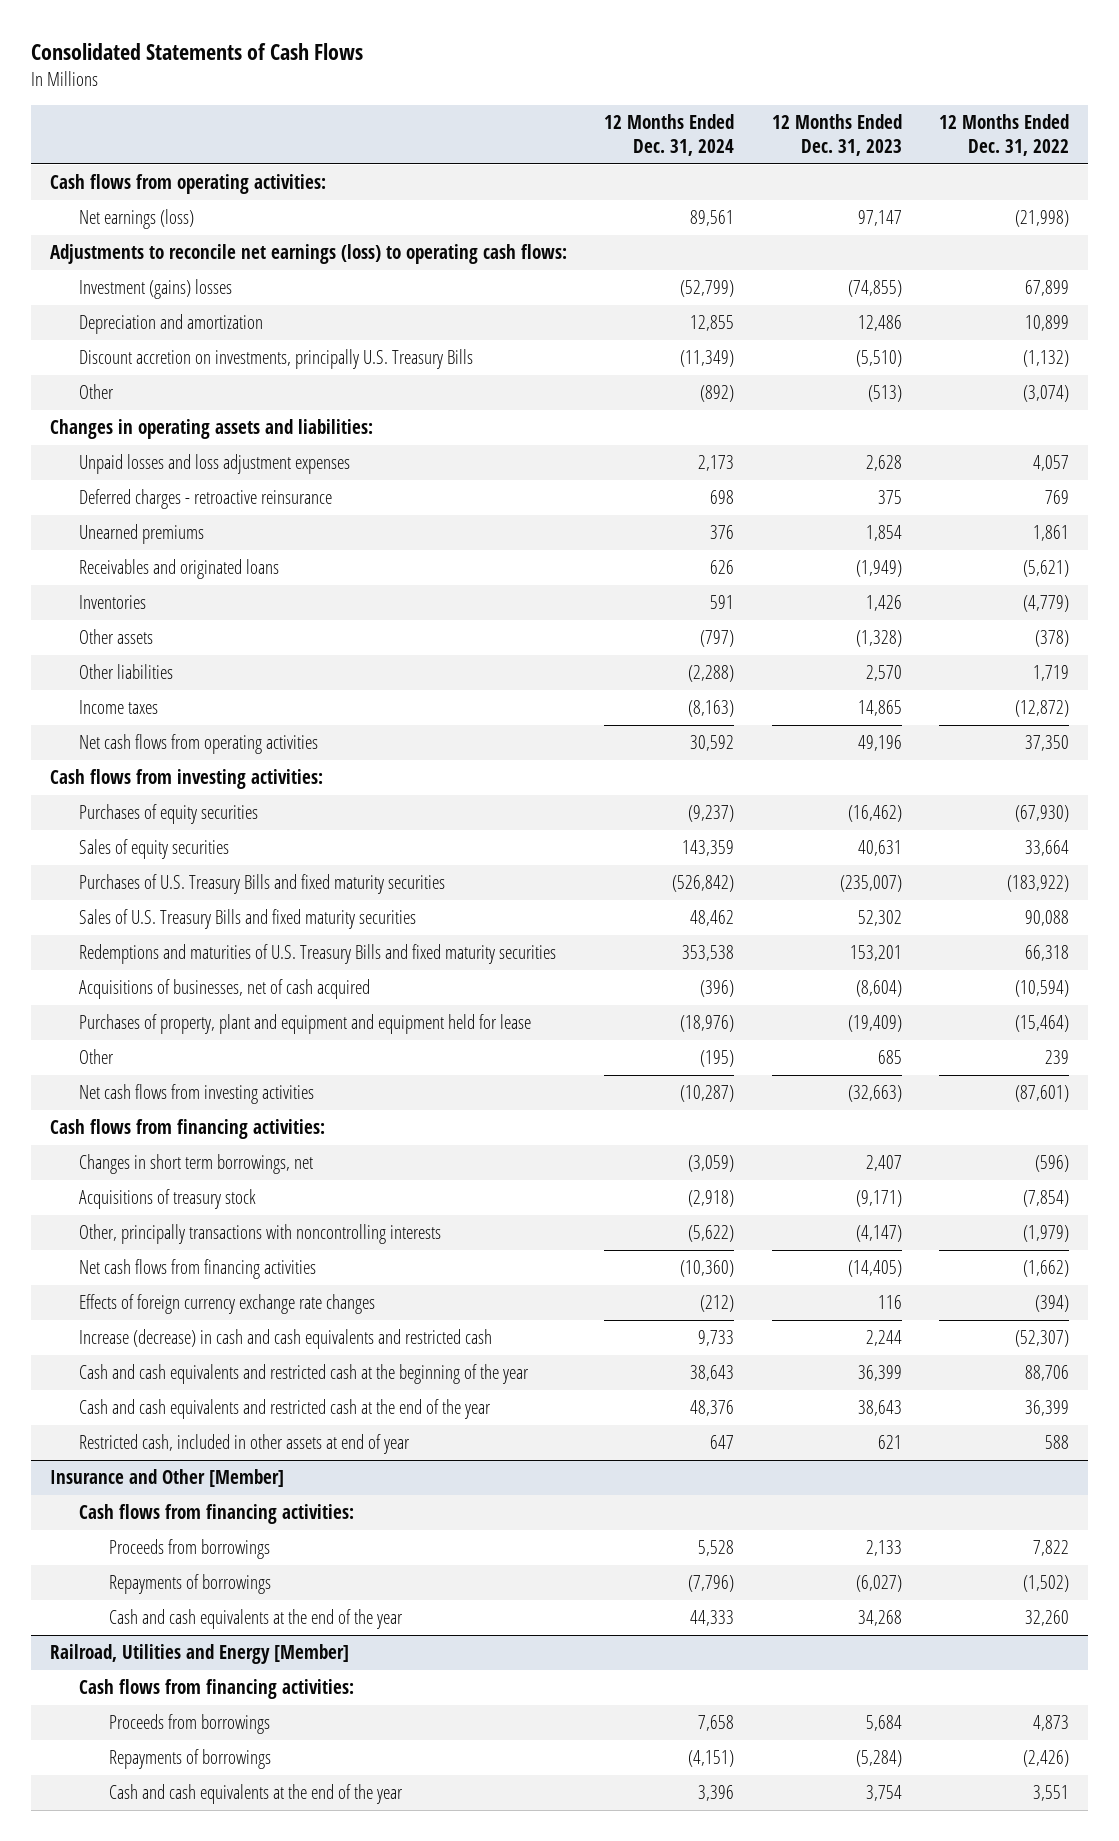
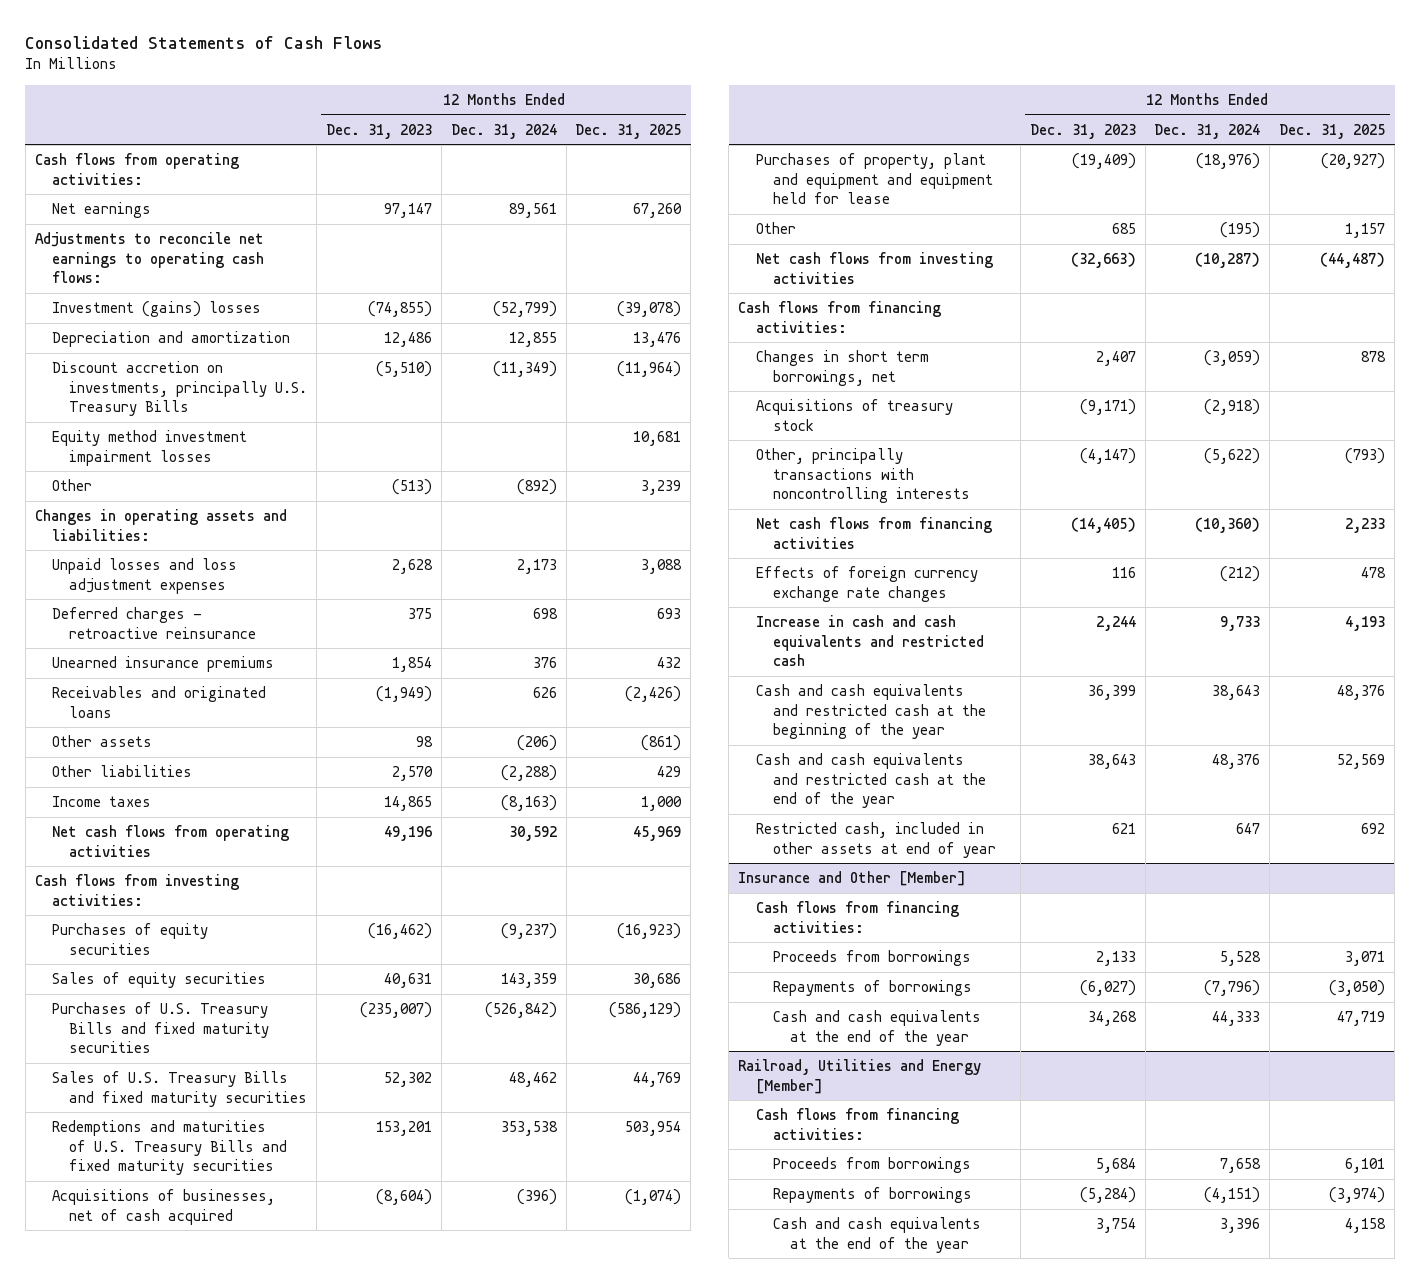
- | 12 Months Ended Dec. 31, 2024 | 12 Months Ended Dec. 31, 2023 | 12 Months Ended Dec. 31, 2022
+ | 12 Months Ended Dec. 31, 2023 | 12 Months Ended Dec. 31, 2024 | 12 Months Ended Dec. 31, 2025
- Net earnings (loss) | 89,561 | 97,147 | (21,998)
- Adjustments to reconcile net earnings (loss) to operating cash flows:
+ Net earnings | 97,147 | 89,561 | 67,260
+ Adjustments to reconcile net earnings to operating cash flows:
+ Equity method investment impairment losses | | | 10,681
- Unearned premiums | 376 | 1,854 | 1,861
+ Unearned insurance premiums | 1,854 | 376 | 432
- Inventories | 591 | 1,426 | (4,779)
- Other assets | (797) | (1,328) | (378)
+ Other assets | 98 | (206) | (861)
- Increase (decrease) in cash and cash equivalents and restricted cash | 9,733 | 2,244 | (52,307)
+ Increase in cash and cash equivalents and restricted cash | 2,244 | 9,733 | 4,193

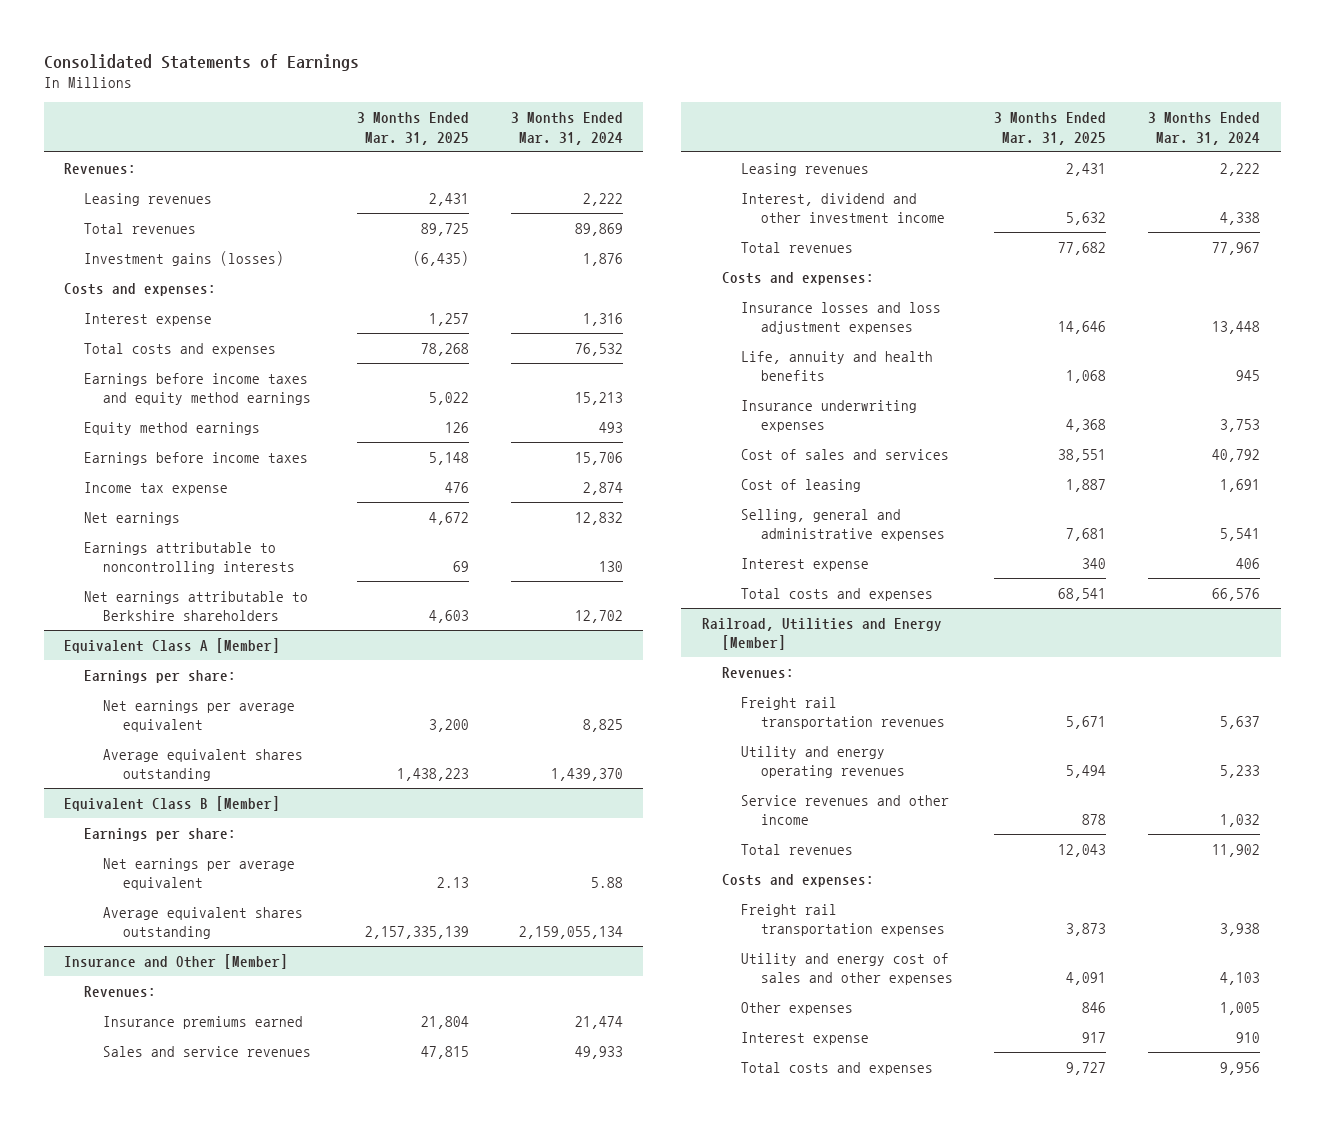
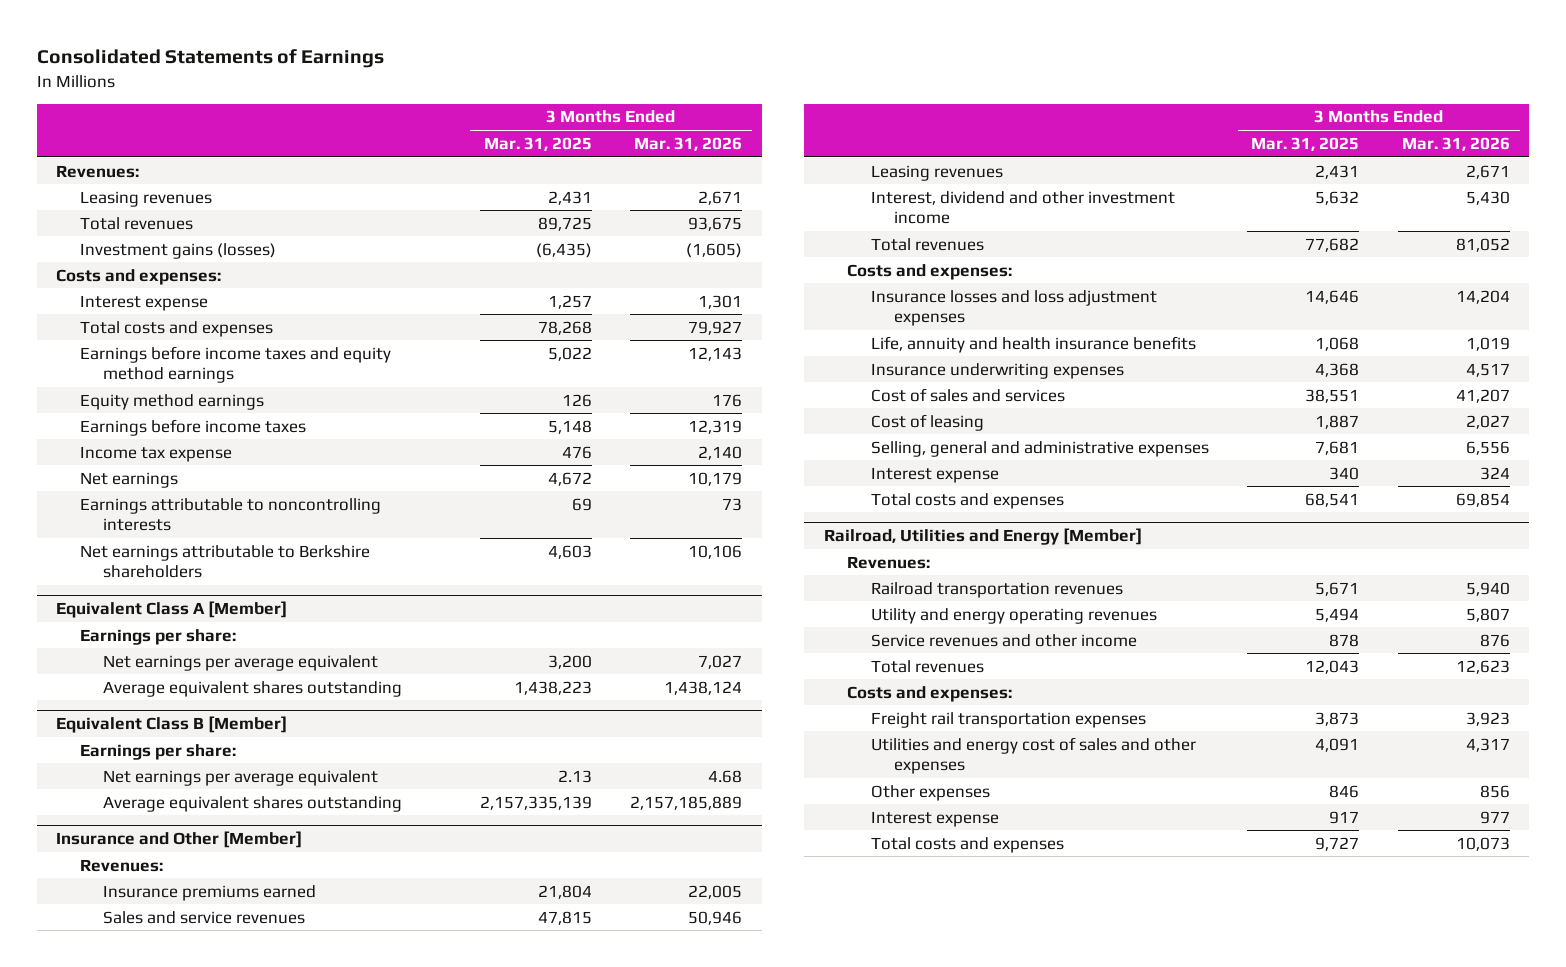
- | 3 Months Ended Mar. 31, 2025 | 3 Months Ended Mar. 31, 2024
+ | 3 Months Ended Mar. 31, 2025 | 3 Months Ended Mar. 31, 2026
@ Insurance and Other [Member]
- Life, annuity and health benefits | 1,068 | 945
+ Life, annuity and health insurance benefits | 1,068 | 1,019
@ Railroad, Utilities and Energy [Member]
- Freight rail transportation revenues | 5,671 | 5,637
+ Railroad transportation revenues | 5,671 | 5,940
- Utility and energy cost of sales and other expenses | 4,091 | 4,103
+ Utilities and energy cost of sales and other expenses | 4,091 | 4,317

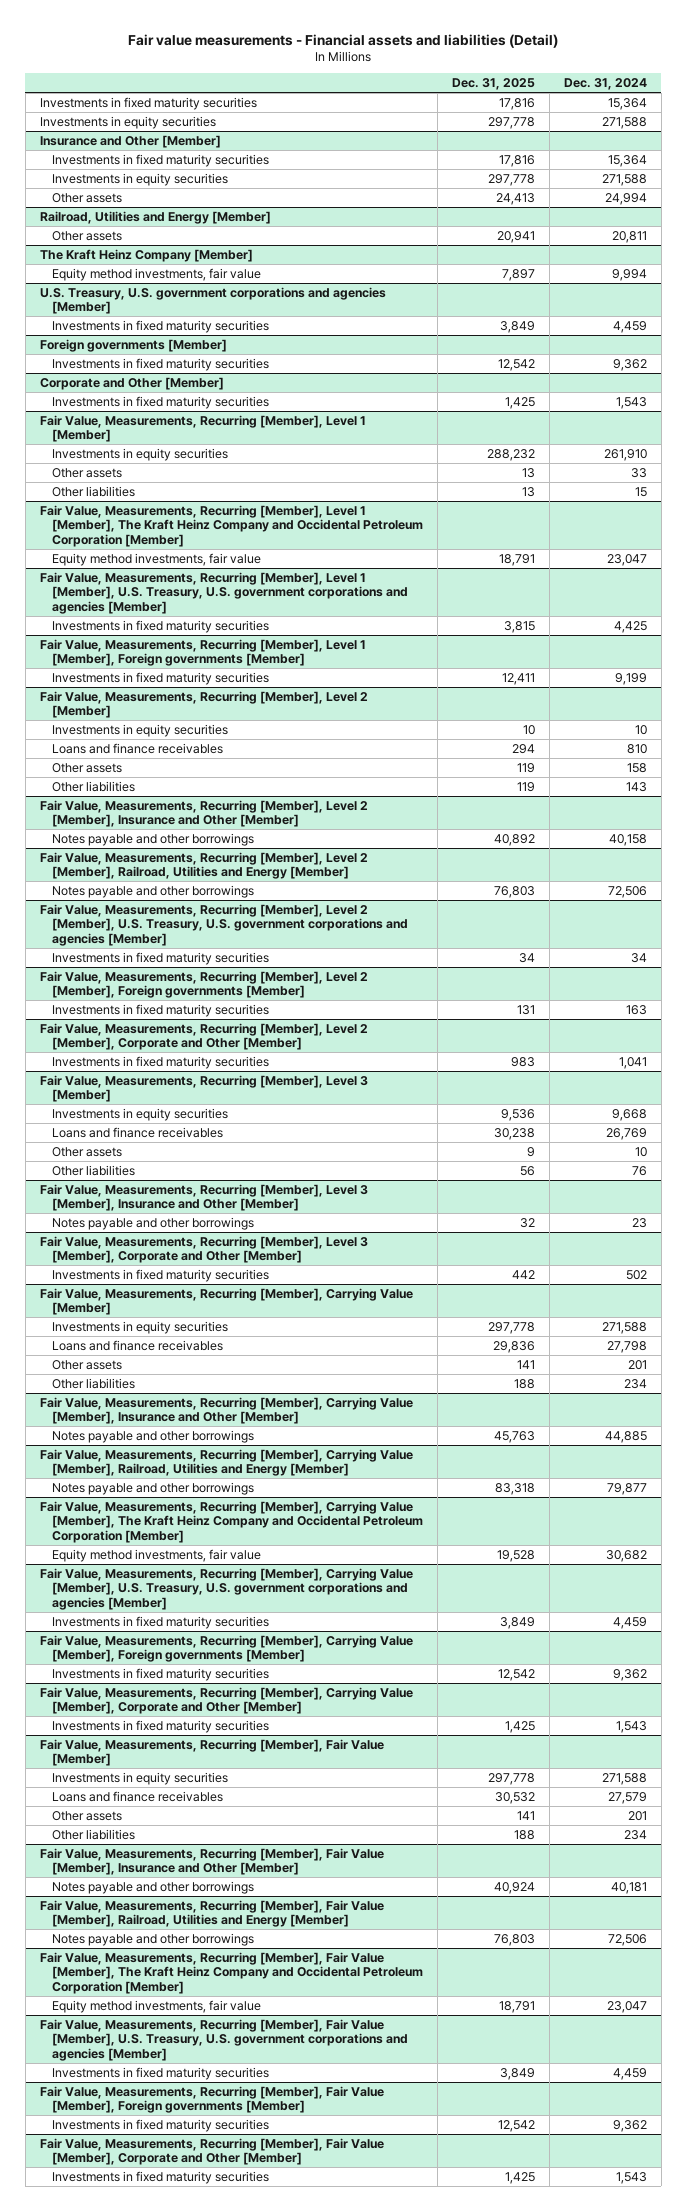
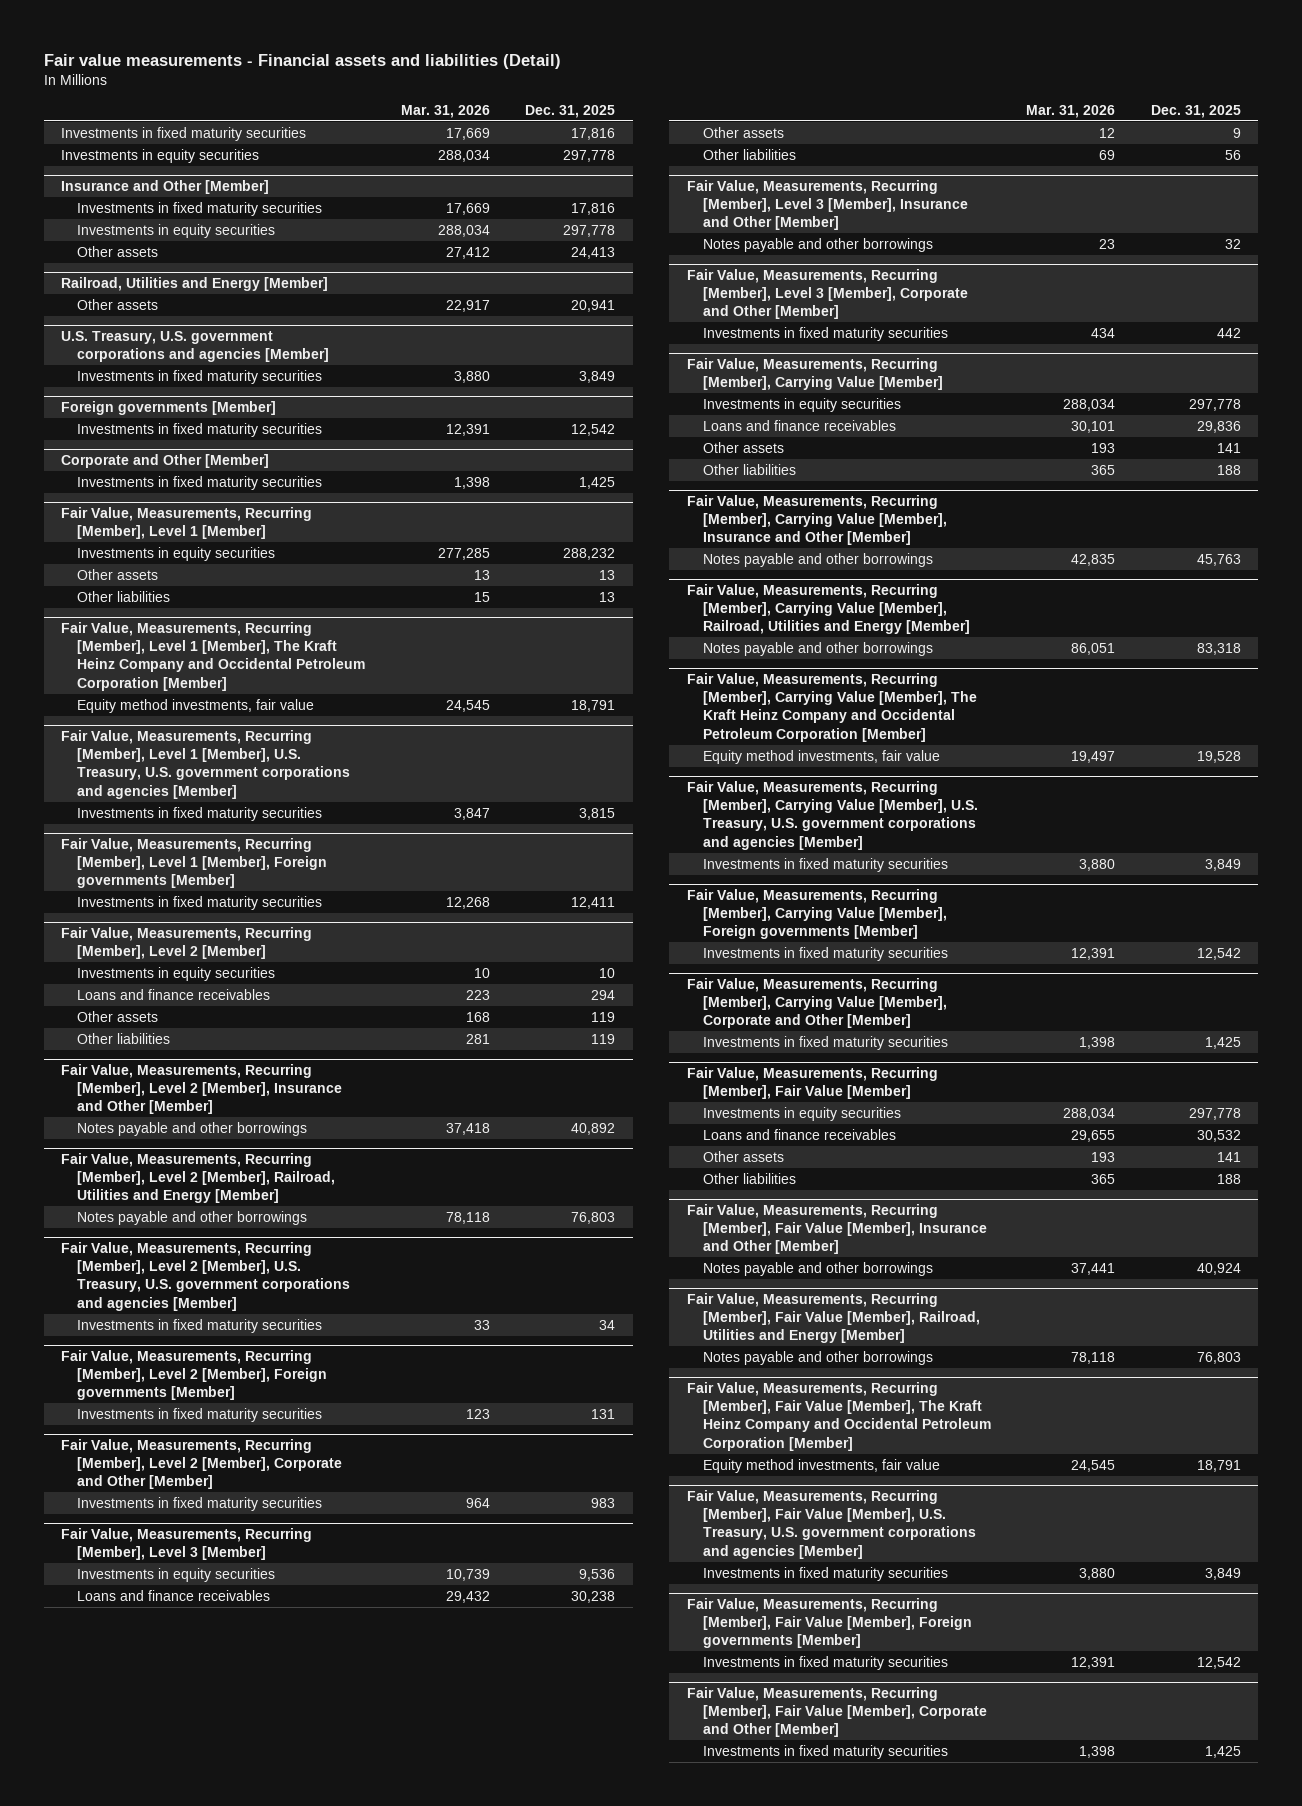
- | Dec. 31, 2025 | Dec. 31, 2024
+ | Mar. 31, 2026 | Dec. 31, 2025
- The Kraft Heinz Company [Member]
- Equity method investments, fair value | 7,897 | 9,994

